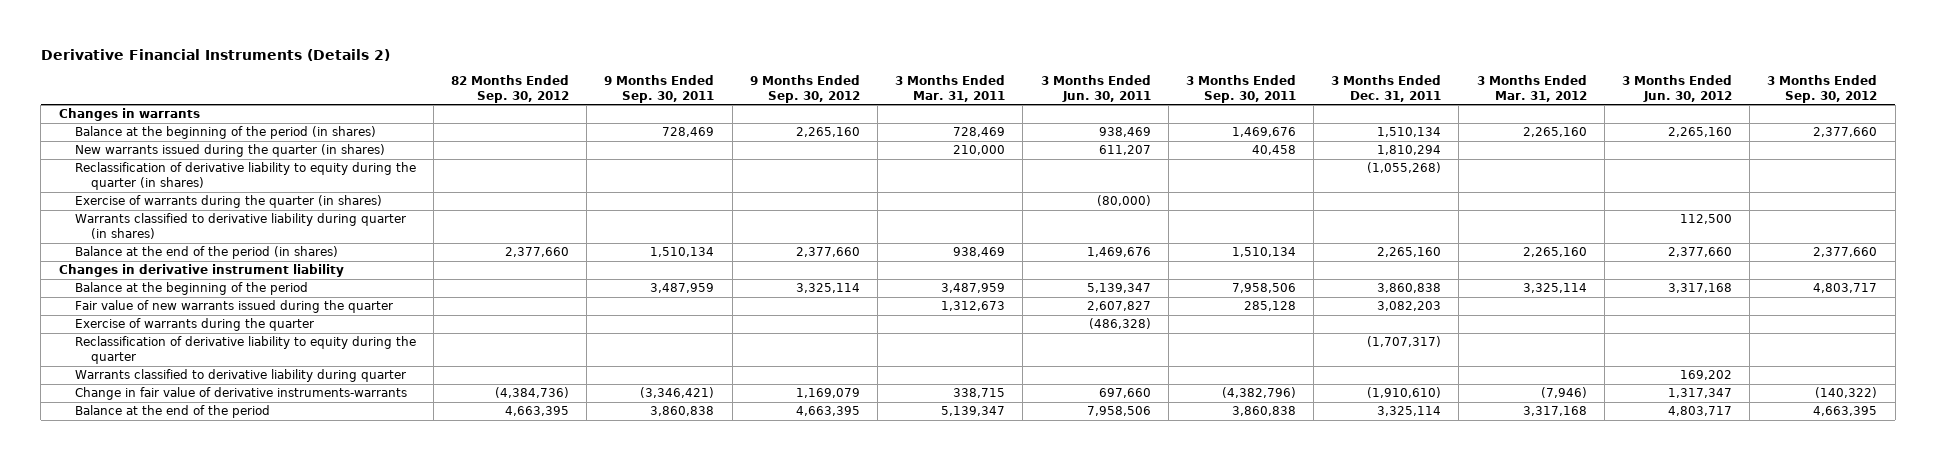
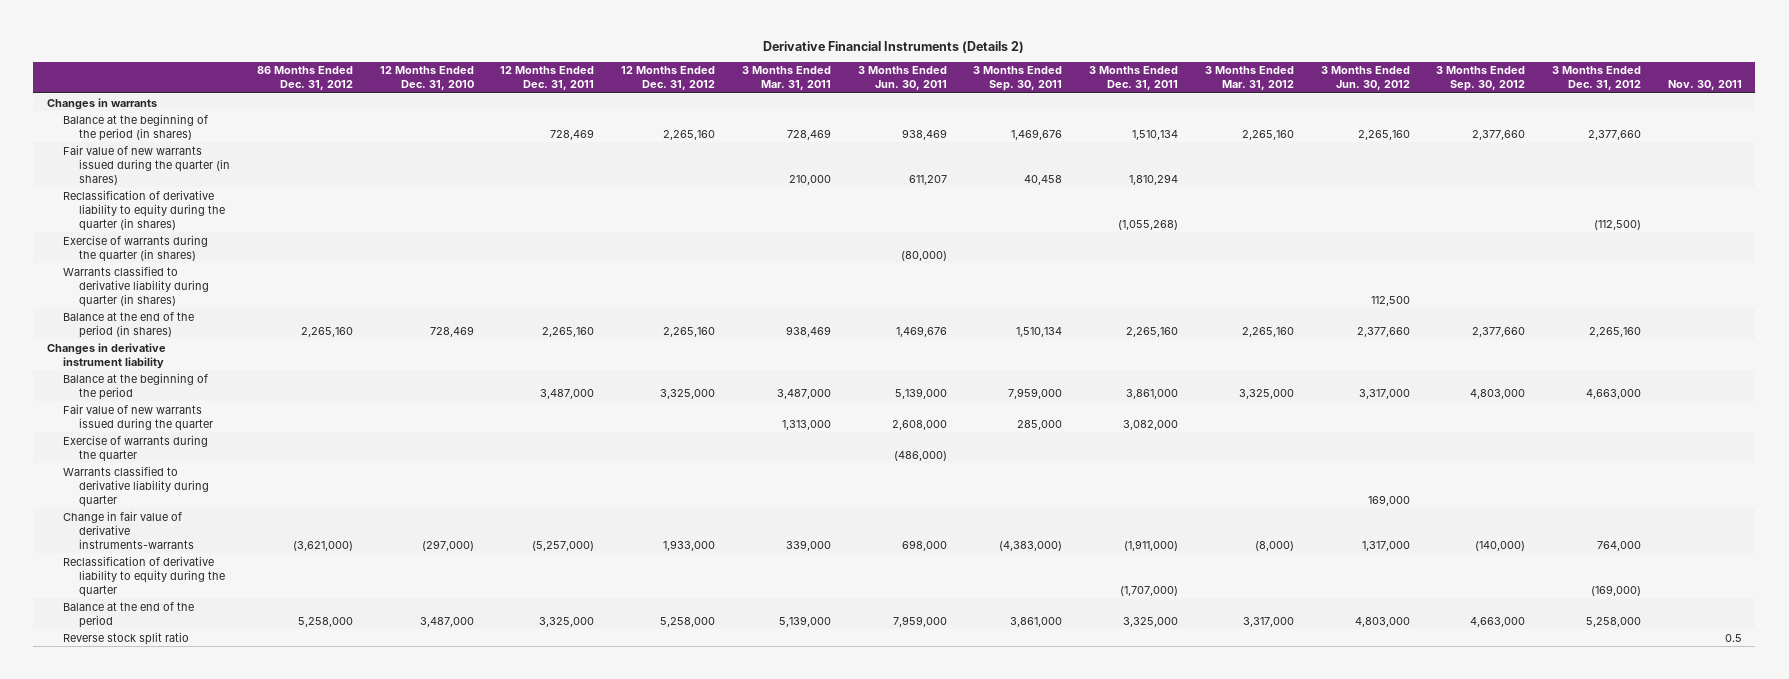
- | 82 Months Ended Sep. 30, 2012 | 9 Months Ended Sep. 30, 2011 | 9 Months Ended Sep. 30, 2012 | 3 Months Ended Mar. 31, 2011 | 3 Months Ended Jun. 30, 2011 | 3 Months Ended Sep. 30, 2011 | 3 Months Ended Dec. 31, 2011 | 3 Months Ended Mar. 31, 2012 | 3 Months Ended Jun. 30, 2012 | 3 Months Ended Sep. 30, 2012
+ | 86 Months Ended Dec. 31, 2012 | 12 Months Ended Dec. 31, 2010 | 12 Months Ended Dec. 31, 2011 | 12 Months Ended Dec. 31, 2012 | 3 Months Ended Mar. 31, 2011 | 3 Months Ended Jun. 30, 2011 | 3 Months Ended Sep. 30, 2011 | 3 Months Ended Dec. 31, 2011 | 3 Months Ended Mar. 31, 2012 | 3 Months Ended Jun. 30, 2012 | 3 Months Ended Sep. 30, 2012 | 3 Months Ended Dec. 31, 2012 | Nov. 30, 2011
- New warrants issued during the quarter (in shares) | | | | 210,000 | 611,207 | 40,458 | 1,810,294 | | |
+ Fair value of new warrants issued during the quarter (in shares) | | | | | 210,000 | 611,207 | 40,458 | 1,810,294 | | | | |
- Balance at the beginning of the period | | 3,487,959 | 3,325,114 | 3,487,959 | 5,139,347 | 7,958,506 | 3,860,838 | 3,325,114 | 3,317,168 | 4,803,717
- Fair value of new warrants issued during the quarter | | | | 1,312,673 | 2,607,827 | 285,128 | 3,082,203 | | |
- Exercise of warrants during the quarter | | | | | (486,328) | | | | |
- Reclassification of derivative liability to equity during the quarter | | | | | | | (1,707,317) | | |
- Warrants classified to derivative liability during quarter | | | | | | | | | 169,202 |
- Change in fair value of derivative instruments-warrants | (4,384,736) | (3,346,421) | 1,169,079 | 338,715 | 697,660 | (4,382,796) | (1,910,610) | (7,946) | 1,317,347 | (140,322)
- Balance at the end of the period | 4,663,395 | 3,860,838 | 4,663,395 | 5,139,347 | 7,958,506 | 3,860,838 | 3,325,114 | 3,317,168 | 4,803,717 | 4,663,395
+ Balance at the beginning of the period | | | 3,487,000 | 3,325,000 | 3,487,000 | 5,139,000 | 7,959,000 | 3,861,000 | 3,325,000 | 3,317,000 | 4,803,000 | 4,663,000 |
+ Fair value of new warrants issued during the quarter | | | | | 1,313,000 | 2,608,000 | 285,000 | 3,082,000 | | | | |
+ Exercise of warrants during the quarter | | | | | | (486,000) | | | | | | |
+ Warrants classified to derivative liability during quarter | | | | | | | | | | 169,000 | | |
+ Change in fair value of derivative instruments-warrants | (3,621,000) | (297,000) | (5,257,000) | 1,933,000 | 339,000 | 698,000 | (4,383,000) | (1,911,000) | (8,000) | 1,317,000 | (140,000) | 764,000 |
+ Reclassification of derivative liability to equity during the quarter | | | | | | | | (1,707,000) | | | | (169,000) |
+ Balance at the end of the period | 5,258,000 | 3,487,000 | 3,325,000 | 5,258,000 | 5,139,000 | 7,959,000 | 3,861,000 | 3,325,000 | 3,317,000 | 4,803,000 | 4,663,000 | 5,258,000 |
+ Reverse stock split ratio | | | | | | | | | | | | | 0.5

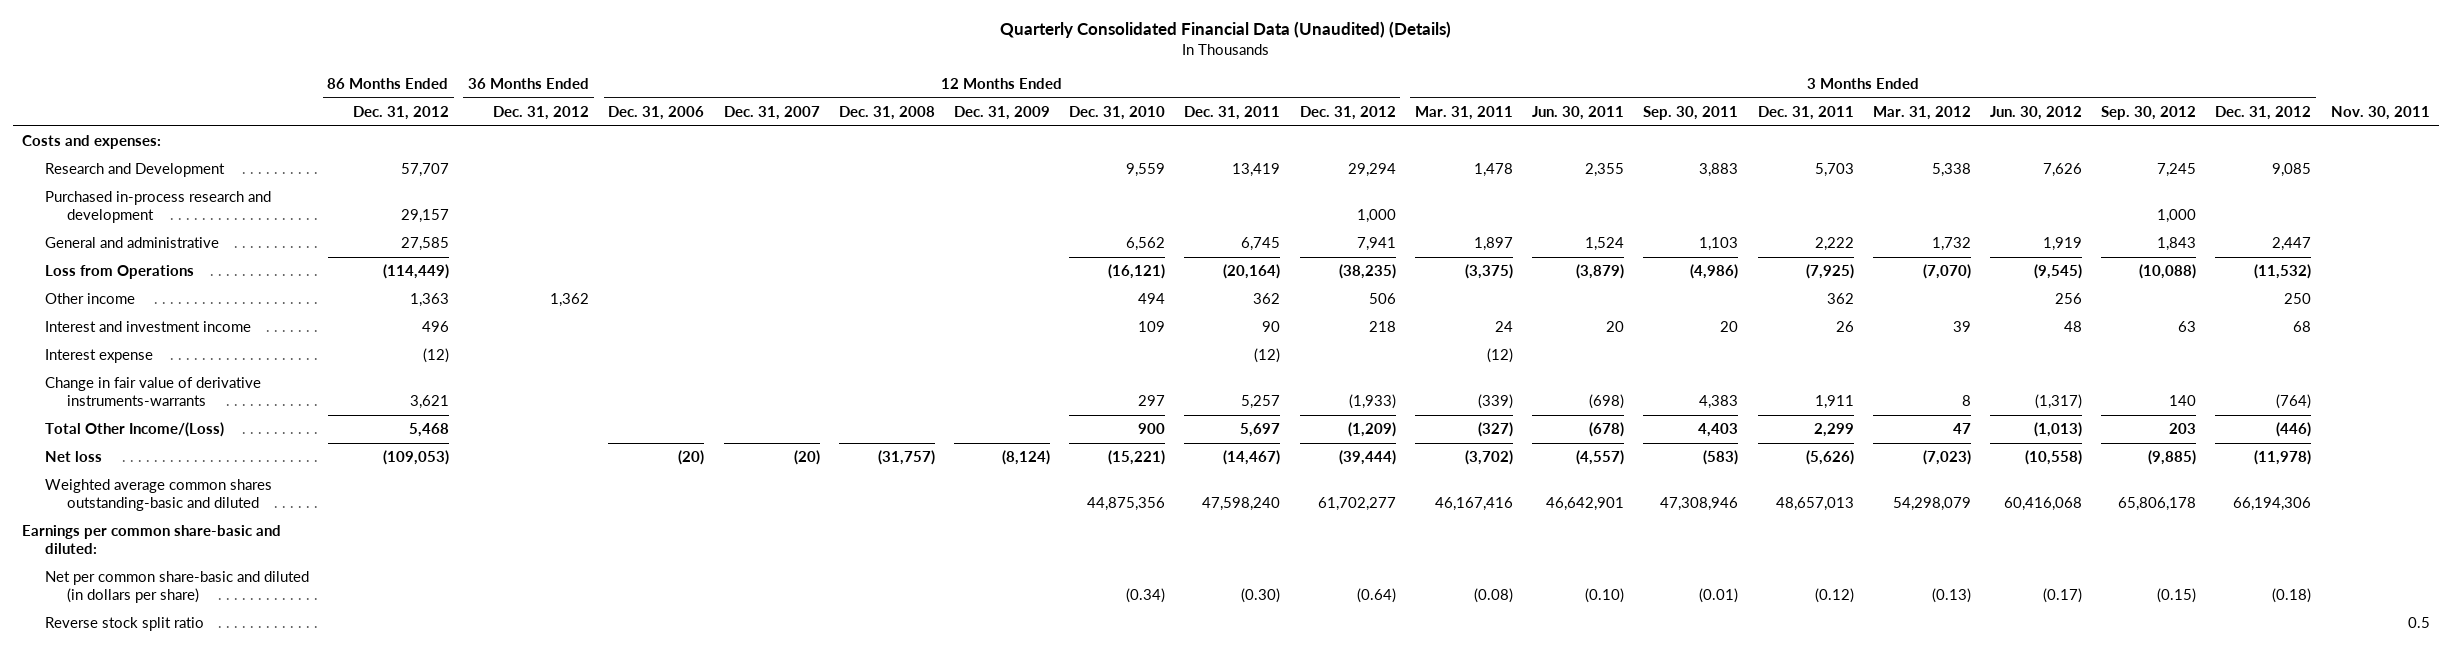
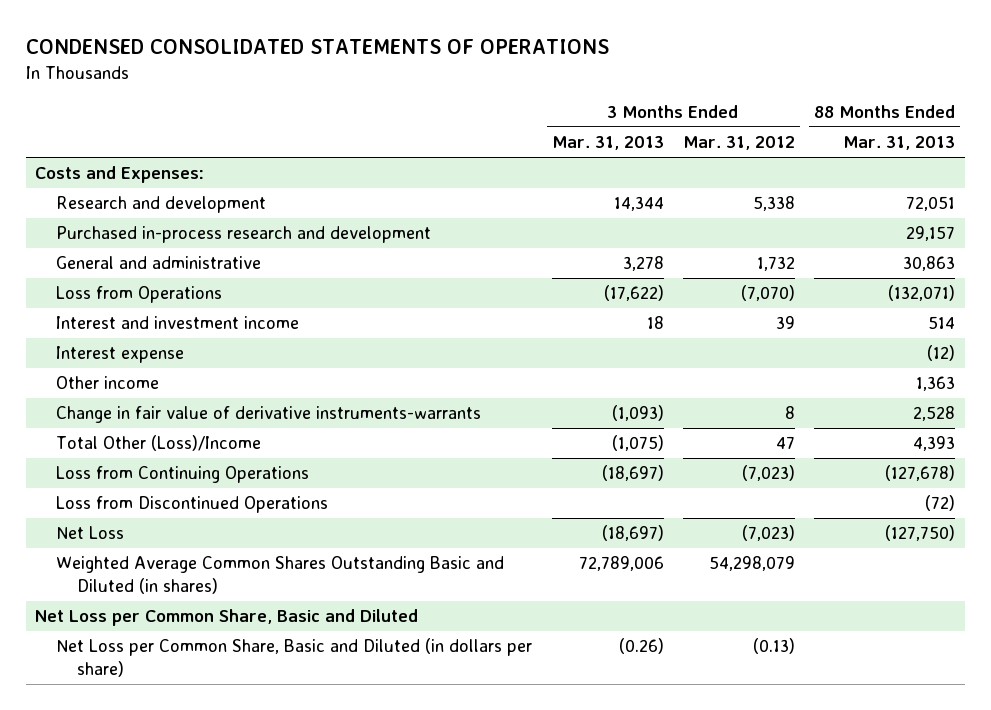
- Quarterly Consolidated Financial Data (Unaudited) (Details)
+ CONDENSED CONSOLIDATED STATEMENTS OF OPERATIONS
- | 86 Months Ended Dec. 31, 2012 | 36 Months Ended Dec. 31, 2012 | 12 Months Ended Dec. 31, 2006 | 12 Months Ended Dec. 31, 2007 | 12 Months Ended Dec. 31, 2008 | 12 Months Ended Dec. 31, 2009 | 12 Months Ended Dec. 31, 2010 | 12 Months Ended Dec. 31, 2011 | 12 Months Ended Dec. 31, 2012 | 3 Months Ended Mar. 31, 2011 | 3 Months Ended Jun. 30, 2011 | 3 Months Ended Sep. 30, 2011 | 3 Months Ended Dec. 31, 2011 | 3 Months Ended Mar. 31, 2012 | 3 Months Ended Jun. 30, 2012 | 3 Months Ended Sep. 30, 2012 | 3 Months Ended Dec. 31, 2012 | Nov. 30, 2011
+ | 3 Months Ended Mar. 31, 2013 | 3 Months Ended Mar. 31, 2012 | 88 Months Ended Mar. 31, 2013
- Costs and expenses:
- Research and Development | 57,707 | | | | | | 9,559 | 13,419 | 29,294 | 1,478 | 2,355 | 3,883 | 5,703 | 5,338 | 7,626 | 7,245 | 9,085 |
+ Costs and Expenses:
+ Research and development | 14,344 | 5,338 | 72,051
moved down: Other income | | | 1,363
- Total Other Income/(Loss) | 5,468 | | | | | | 900 | 5,697 | (1,209) | (327) | (678) | 4,403 | 2,299 | 47 | (1,013) | 203 | (446) |
- Net loss | (109,053) | | (20) | (20) | (31,757) | (8,124) | (15,221) | (14,467) | (39,444) | (3,702) | (4,557) | (583) | (5,626) | (7,023) | (10,558) | (9,885) | (11,978) |
- Weighted average common shares outstanding-basic and diluted | | | | | | | 44,875,356 | 47,598,240 | 61,702,277 | 46,167,416 | 46,642,901 | 47,308,946 | 48,657,013 | 54,298,079 | 60,416,068 | 65,806,178 | 66,194,306 |
- Earnings per common share-basic and diluted:
- Net per common share-basic and diluted (in dollars per share) | | | | | | | (0.34) | (0.30) | (0.64) | (0.08) | (0.10) | (0.01) | (0.12) | (0.13) | (0.17) | (0.15) | (0.18) |
- Reverse stock split ratio | | | | | | | | | | | | | | | | | | 0.5
+ Total Other (Loss)/Income | (1,075) | 47 | 4,393
+ Loss from Continuing Operations | (18,697) | (7,023) | (127,678)
+ Loss from Discontinued Operations | | | (72)
+ Net Loss | (18,697) | (7,023) | (127,750)
+ Weighted Average Common Shares Outstanding Basic and Diluted (in shares) | 72,789,006 | 54,298,079 |
+ Net Loss per Common Share, Basic and Diluted
+ Net Loss per Common Share, Basic and Diluted (in dollars per share) | (0.26) | (0.13) |

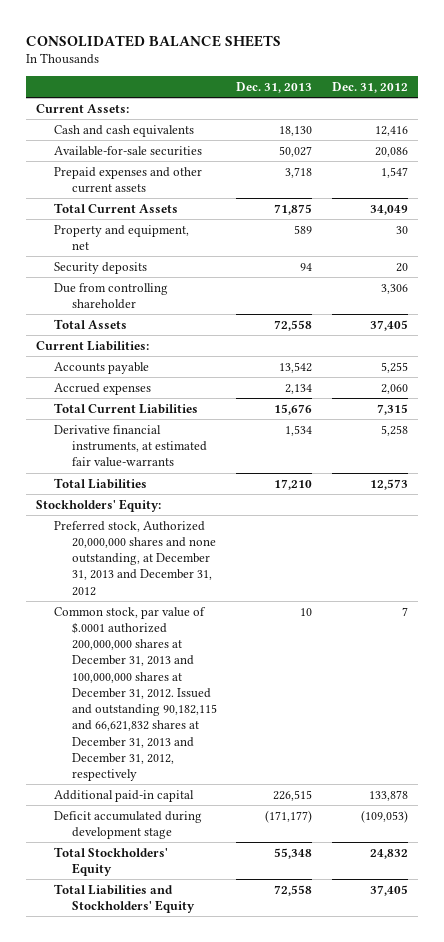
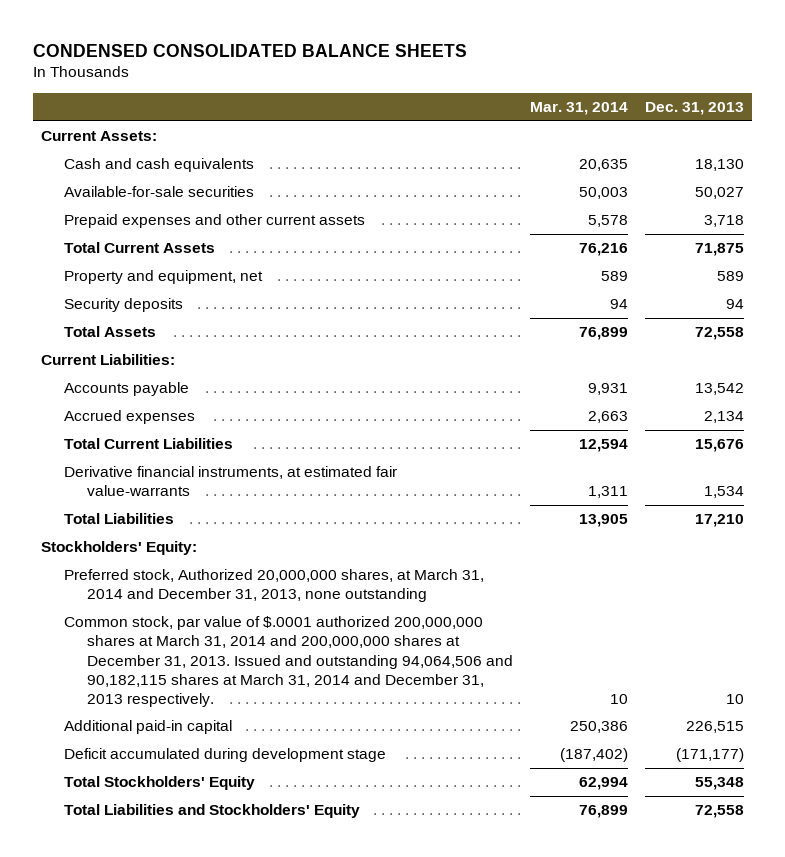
- CONSOLIDATED BALANCE SHEETS
+ CONDENSED CONSOLIDATED BALANCE SHEETS
- | Dec. 31, 2013 | Dec. 31, 2012
+ | Mar. 31, 2014 | Dec. 31, 2013
- Due from controlling shareholder | | 3,306
- Preferred stock, Authorized 20,000,000 shares and none outstanding, at December 31, 2013 and December 31, 2012
- Common stock, par value of $.0001 authorized 200,000,000 shares at December 31, 2013 and 100,000,000 shares at December 31, 2012. Issued and outstanding 90,182,115 and 66,621,832 shares at December 31, 2013 and December 31, 2012, respectively | 10 | 7
+ Preferred stock, Authorized 20,000,000 shares, at March 31, 2014 and December 31, 2013, none outstanding
+ Common stock, par value of $.0001 authorized 200,000,000 shares at March 31, 2014 and 200,000,000 shares at December 31, 2013. Issued and outstanding 94,064,506 and 90,182,115 shares at March 31, 2014 and December 31, 2013 respectively. | 10 | 10

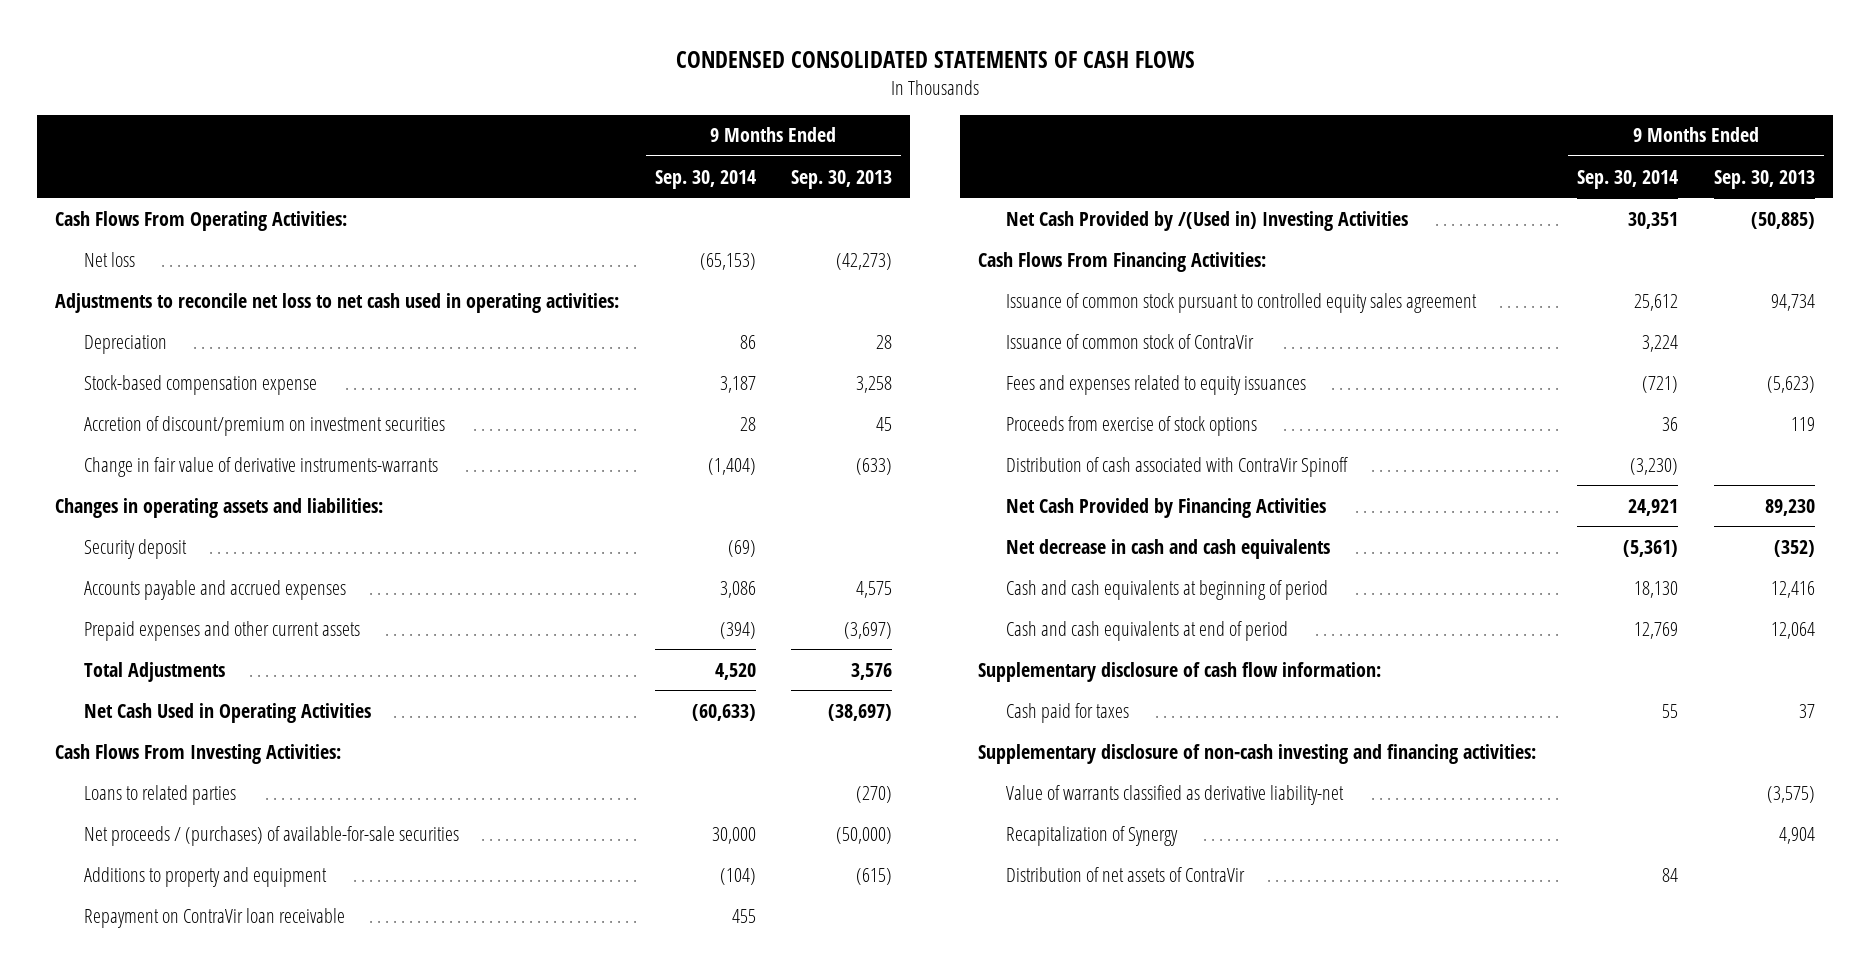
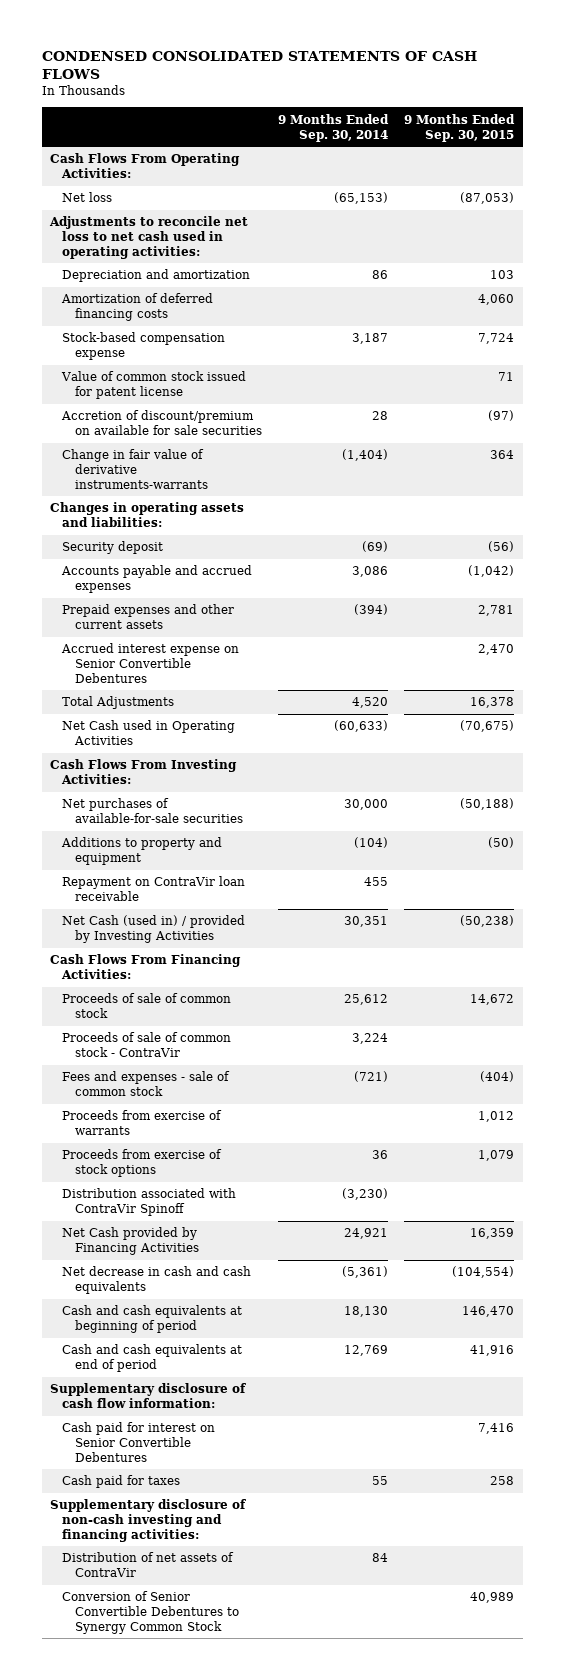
- | 9 Months Ended Sep. 30, 2014 | 9 Months Ended Sep. 30, 2013
+ | 9 Months Ended Sep. 30, 2014 | 9 Months Ended Sep. 30, 2015
- Depreciation | 86 | 28
+ Depreciation and amortization | 86 | 103
+ Amortization of deferred financing costs | | 4,060
- Accretion of discount/premium on investment securities | 28 | 45
+ Value of common stock issued for patent license | | 71
+ Accretion of discount/premium on available for sale securities | 28 | (97)
+ Accrued interest expense on Senior Convertible Debentures | | 2,470
- Net Cash Used in Operating Activities | (60,633) | (38,697)
+ Net Cash used in Operating Activities | (60,633) | (70,675)
- Loans to related parties | | (270)
- Net proceeds / (purchases) of available-for-sale securities | 30,000 | (50,000)
+ Net purchases of available-for-sale securities | 30,000 | (50,188)
- Net Cash Provided by /(Used in) Investing Activities | 30,351 | (50,885)
+ Net Cash (used in) / provided by Investing Activities | 30,351 | (50,238)
- Issuance of common stock pursuant to controlled equity sales agreement | 25,612 | 94,734
- Issuance of common stock of ContraVir | 3,224 |
- Fees and expenses related to equity issuances | (721) | (5,623)
+ Proceeds of sale of common stock | 25,612 | 14,672
+ Proceeds of sale of common stock - ContraVir | 3,224 |
+ Fees and expenses - sale of common stock | (721) | (404)
+ Proceeds from exercise of warrants | | 1,012
- Distribution of cash associated with ContraVir Spinoff | (3,230) |
- Net Cash Provided by Financing Activities | 24,921 | 89,230
+ Distribution associated with ContraVir Spinoff | (3,230) |
+ Net Cash provided by Financing Activities | 24,921 | 16,359
+ Cash paid for interest on Senior Convertible Debentures | | 7,416
- Value of warrants classified as derivative liability-net | | (3,575)
- Recapitalization of Synergy | | 4,904
+ Conversion of Senior Convertible Debentures to Synergy Common Stock | | 40,989

